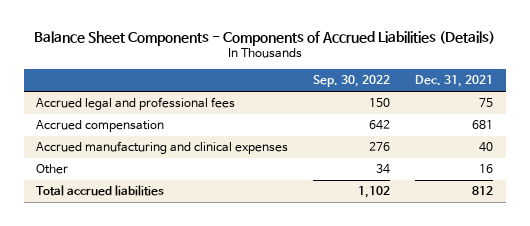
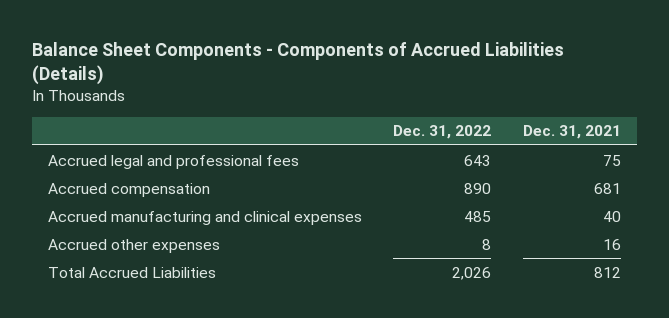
- | Sep. 30, 2022 | Dec. 31, 2021
+ | Dec. 31, 2022 | Dec. 31, 2021
- Other | 34 | 16
- Total accrued liabilities | 1,102 | 812
+ Accrued other expenses | 8 | 16
+ Total Accrued Liabilities | 2,026 | 812

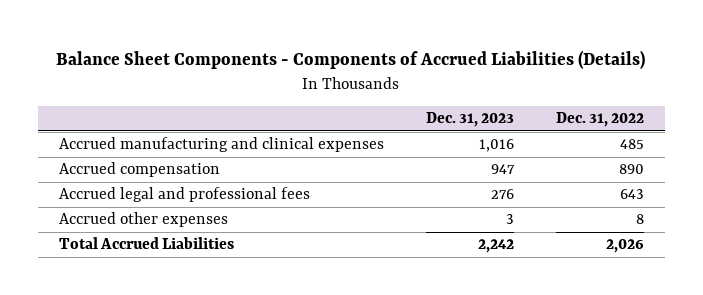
- | Dec. 31, 2022 | Dec. 31, 2021
+ | Dec. 31, 2023 | Dec. 31, 2022
moved down: Accrued compensation | 947 | 890
moved down: Accrued legal and professional fees | 276 | 643

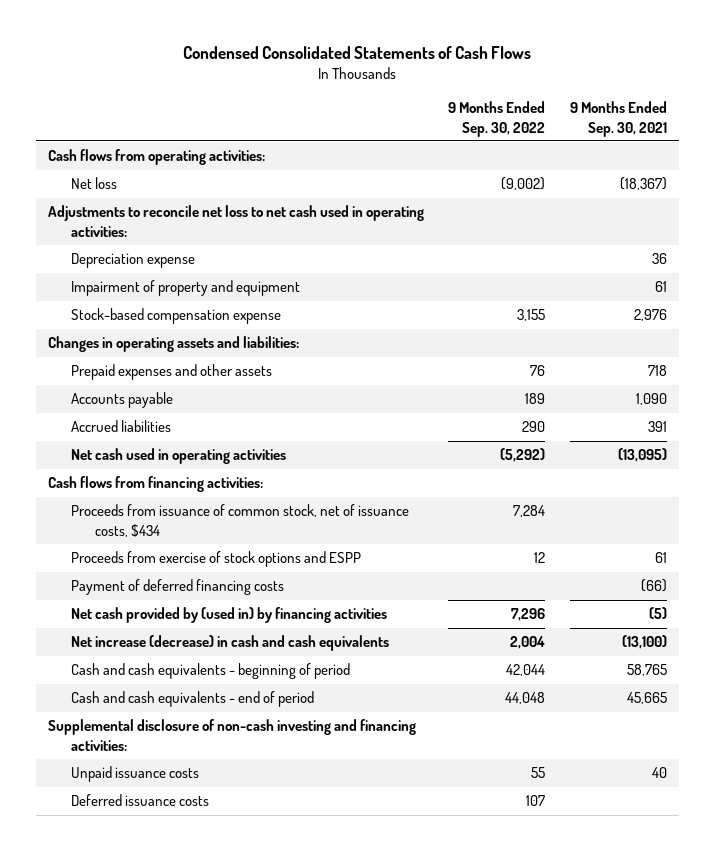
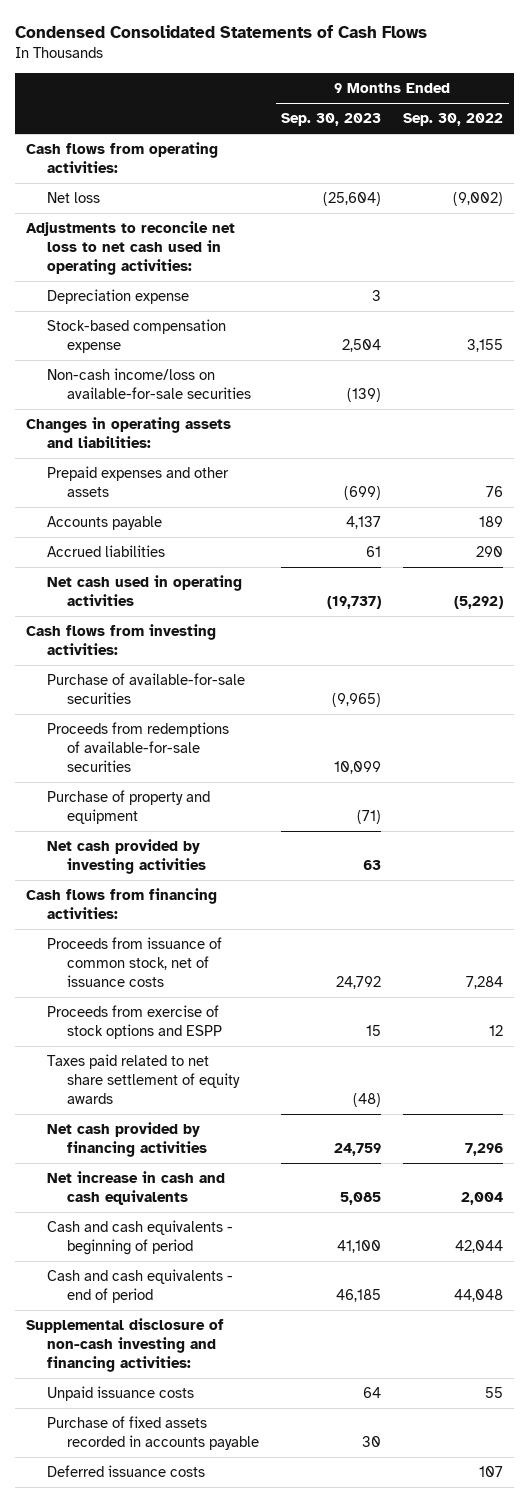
- | 9 Months Ended Sep. 30, 2022 | 9 Months Ended Sep. 30, 2021
+ | 9 Months Ended Sep. 30, 2023 | 9 Months Ended Sep. 30, 2022
- Impairment of property and equipment | | 61
+ Non-cash income/loss on available-for-sale securities | (139) |
+ Cash flows from investing activities:
+ Purchase of available-for-sale securities | (9,965) |
+ Proceeds from redemptions of available-for-sale securities | 10,099 |
+ Purchase of property and equipment | (71) |
+ Net cash provided by investing activities | 63 |
- Proceeds from issuance of common stock, net of issuance costs, $434 | 7,284 |
+ Proceeds from issuance of common stock, net of issuance costs | 24,792 | 7,284
- Payment of deferred financing costs | | (66)
- Net cash provided by (used in) by financing activities | 7,296 | (5)
- Net increase (decrease) in cash and cash equivalents | 2,004 | (13,100)
+ Taxes paid related to net share settlement of equity awards | (48) |
+ Net cash provided by financing activities | 24,759 | 7,296
+ Net increase in cash and cash equivalents | 5,085 | 2,004
+ Purchase of fixed assets recorded in accounts payable | 30 |

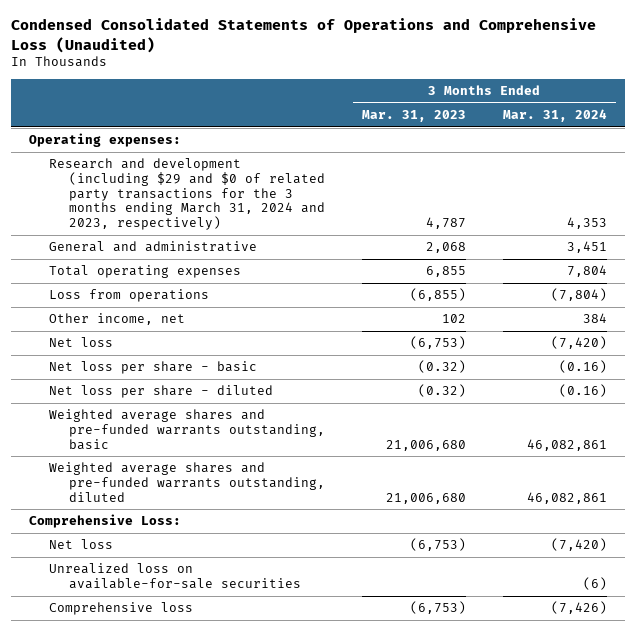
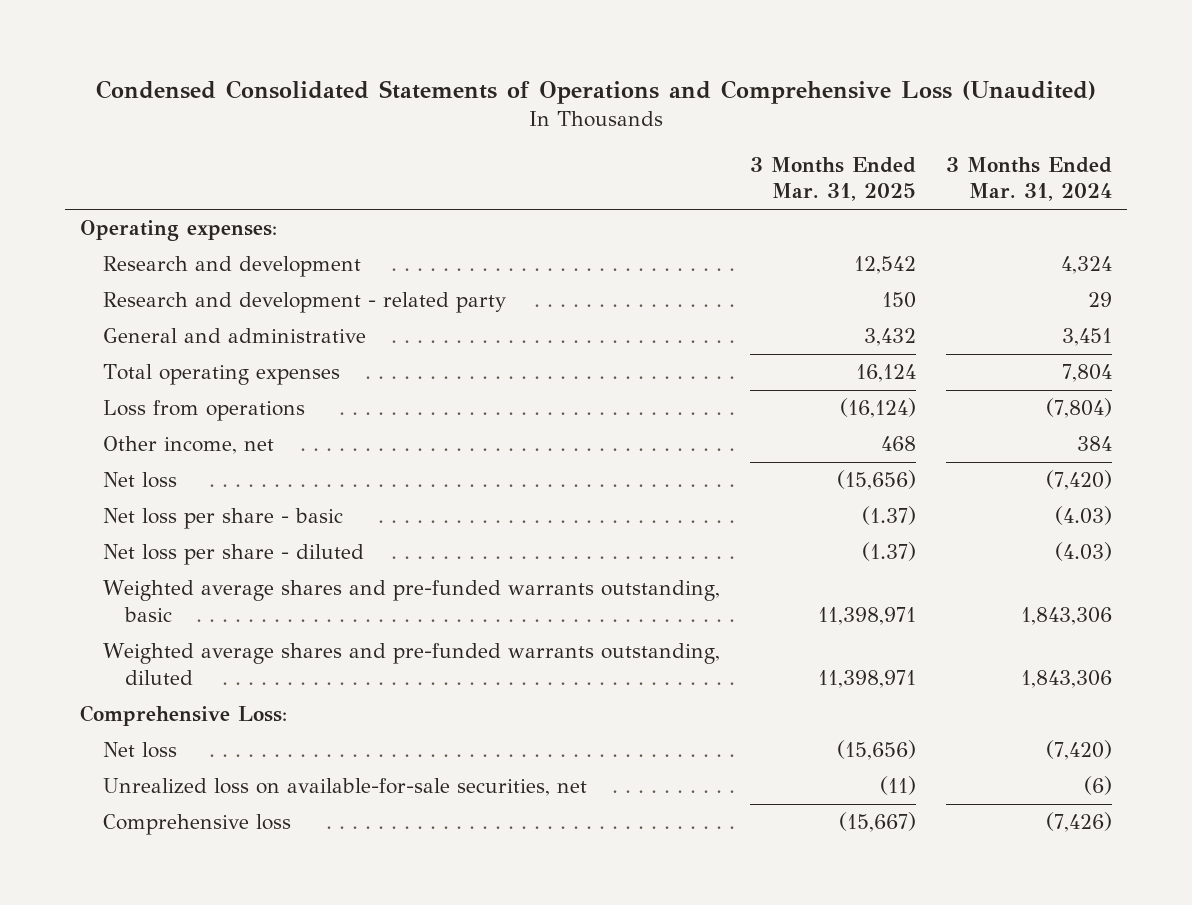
- | 3 Months Ended Mar. 31, 2023 | 3 Months Ended Mar. 31, 2024
+ | 3 Months Ended Mar. 31, 2025 | 3 Months Ended Mar. 31, 2024
- Research and development (including $29 and $0 of related party transactions for the 3 months ending March 31, 2024 and 2023, respectively) | 4,787 | 4,353
+ Research and development | 12,542 | 4,324
+ Research and development - related party | 150 | 29
- Net loss per share - basic | (0.32) | (0.16)
- Net loss per share - diluted | (0.32) | (0.16)
- Weighted average shares and pre-funded warrants outstanding, basic | 21,006,680 | 46,082,861
- Weighted average shares and pre-funded warrants outstanding, diluted | 21,006,680 | 46,082,861
+ Net loss per share - basic | (1.37) | (4.03)
+ Net loss per share - diluted | (1.37) | (4.03)
+ Weighted average shares and pre-funded warrants outstanding, basic | 11,398,971 | 1,843,306
+ Weighted average shares and pre-funded warrants outstanding, diluted | 11,398,971 | 1,843,306
- Unrealized loss on available-for-sale securities | | (6)
+ Unrealized loss on available-for-sale securities, net | (11) | (6)

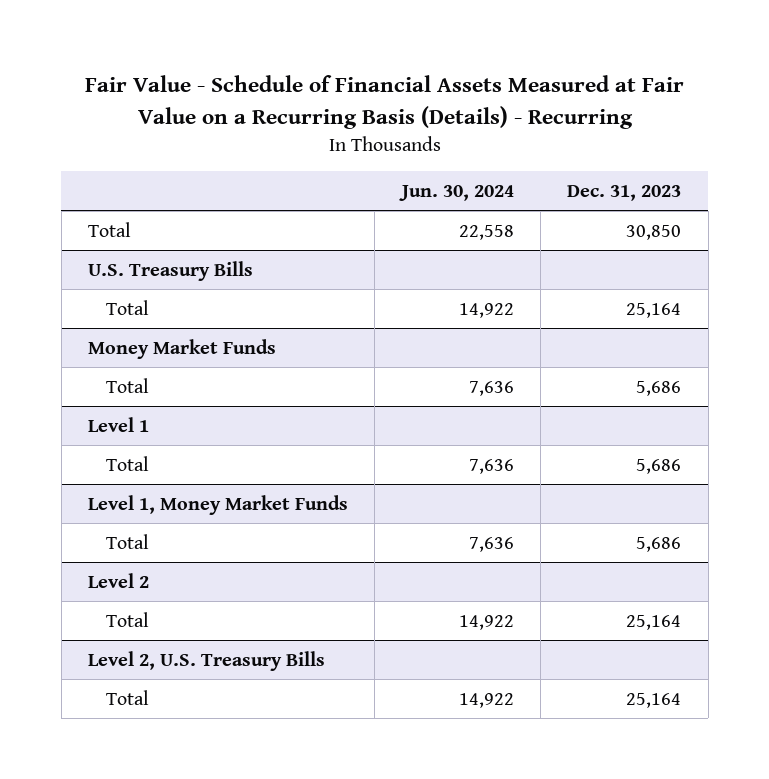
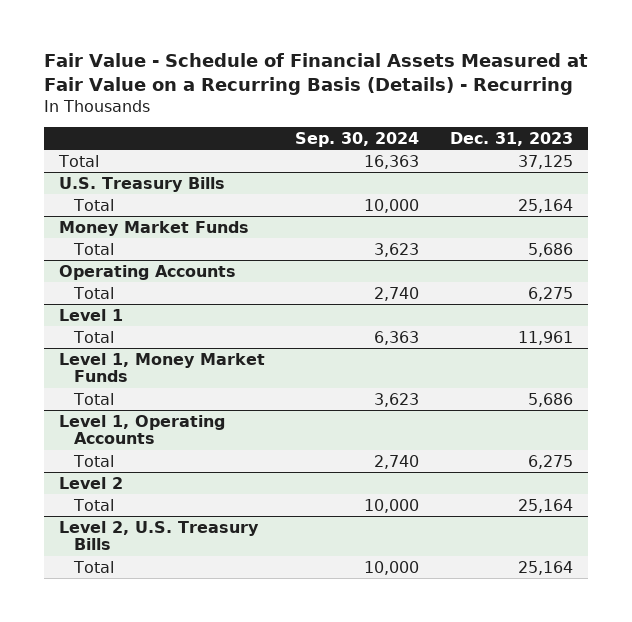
- | Jun. 30, 2024 | Dec. 31, 2023
+ | Sep. 30, 2024 | Dec. 31, 2023
- Total | 22,558 | 30,850
+ Total | 16,363 | 37,125
+ Operating Accounts
+ Total | 2,740 | 6,275
@ Level 1
- Total | 7,636 | 5,686
+ Total | 6,363 | 11,961
+ Level 1, Operating Accounts
+ Total | 2,740 | 6,275

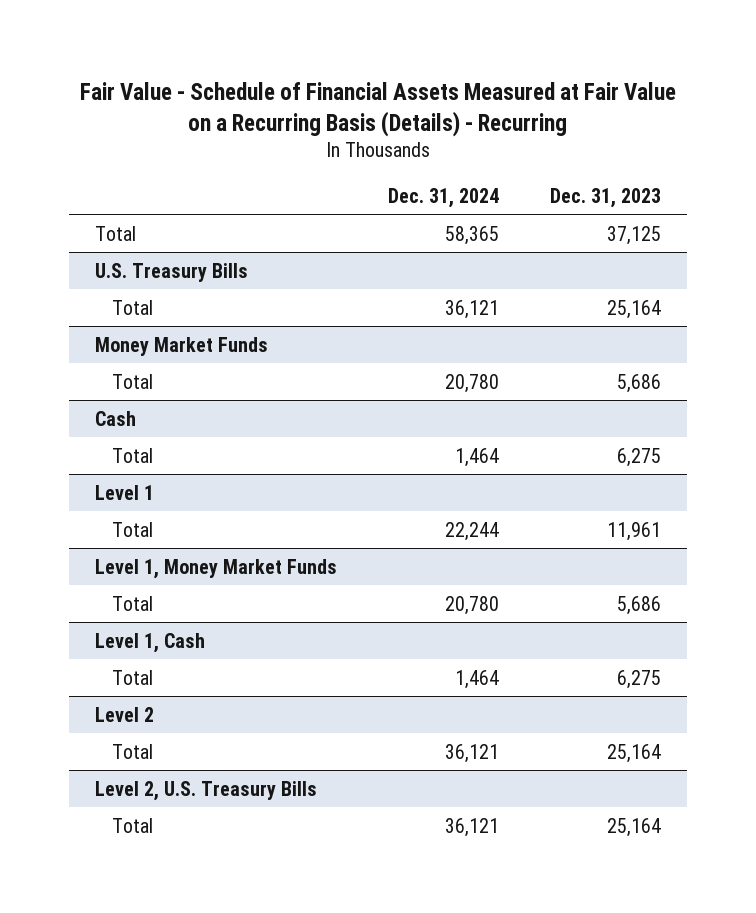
- | Sep. 30, 2024 | Dec. 31, 2023
+ | Dec. 31, 2024 | Dec. 31, 2023
- Operating Accounts
+ Cash
- Level 1, Operating Accounts
+ Level 1, Cash

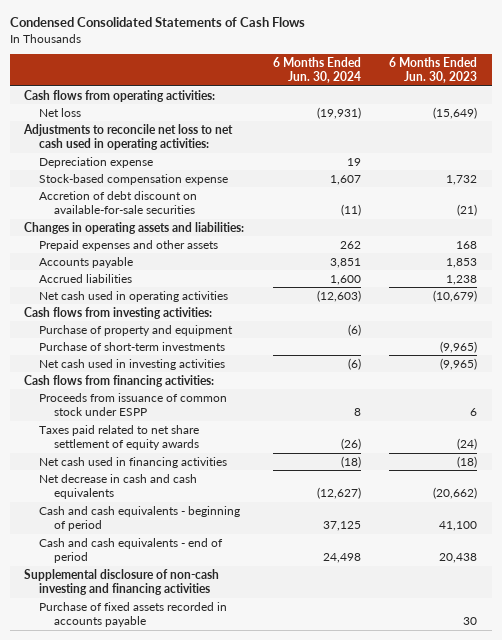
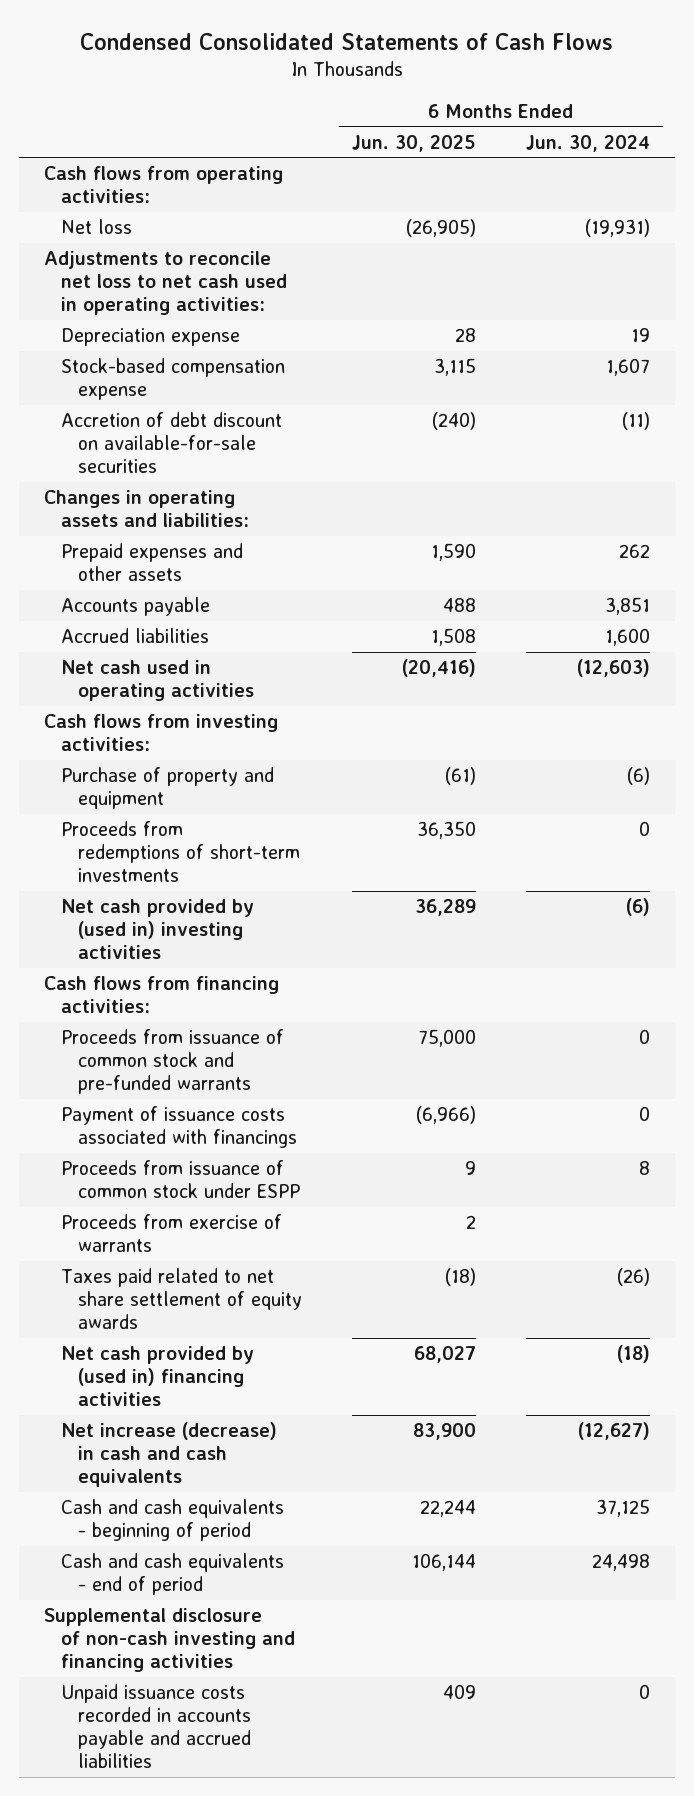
- | 6 Months Ended Jun. 30, 2024 | 6 Months Ended Jun. 30, 2023
+ | 6 Months Ended Jun. 30, 2025 | 6 Months Ended Jun. 30, 2024
- Purchase of short-term investments | | (9,965)
- Net cash used in investing activities | (6) | (9,965)
+ Proceeds from redemptions of short-term investments | 36,350 | 0
+ Net cash provided by (used in) investing activities | 36,289 | (6)
+ Proceeds from issuance of common stock and pre-funded warrants | 75,000 | 0
+ Payment of issuance costs associated with financings | (6,966) | 0
+ Proceeds from exercise of warrants | 2 |
- Net cash used in financing activities | (18) | (18)
- Net decrease in cash and cash equivalents | (12,627) | (20,662)
+ Net cash provided by (used in) financing activities | 68,027 | (18)
+ Net increase (decrease) in cash and cash equivalents | 83,900 | (12,627)
- Purchase of fixed assets recorded in accounts payable | | 30
+ Unpaid issuance costs recorded in accounts payable and accrued liabilities | 409 | 0

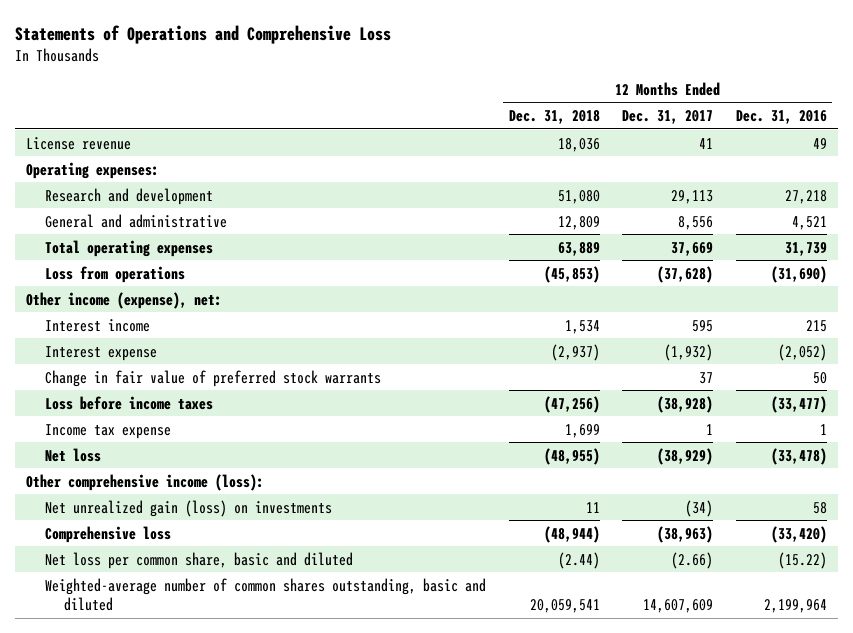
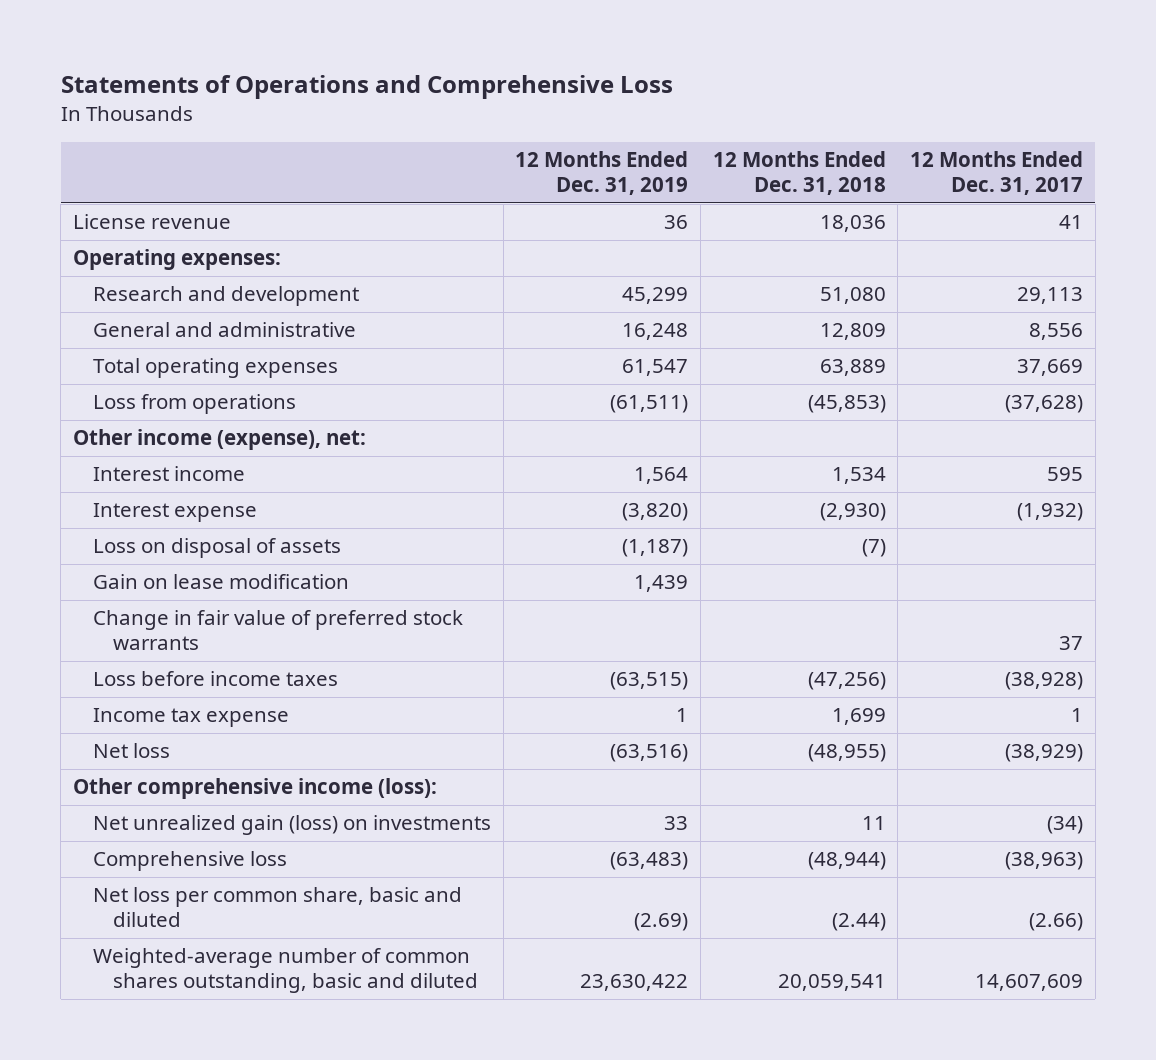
- | 12 Months Ended Dec. 31, 2018 | 12 Months Ended Dec. 31, 2017 | 12 Months Ended Dec. 31, 2016
+ | 12 Months Ended Dec. 31, 2019 | 12 Months Ended Dec. 31, 2018 | 12 Months Ended Dec. 31, 2017
- Interest expense | (2,937) | (1,932) | (2,052)
+ Interest expense | (3,820) | (2,930) | (1,932)
+ Loss on disposal of assets | (1,187) | (7) |
+ Gain on lease modification | 1,439 | |

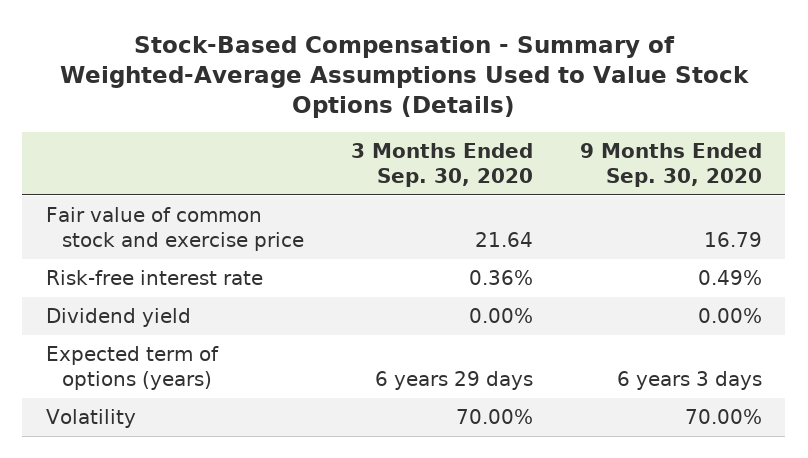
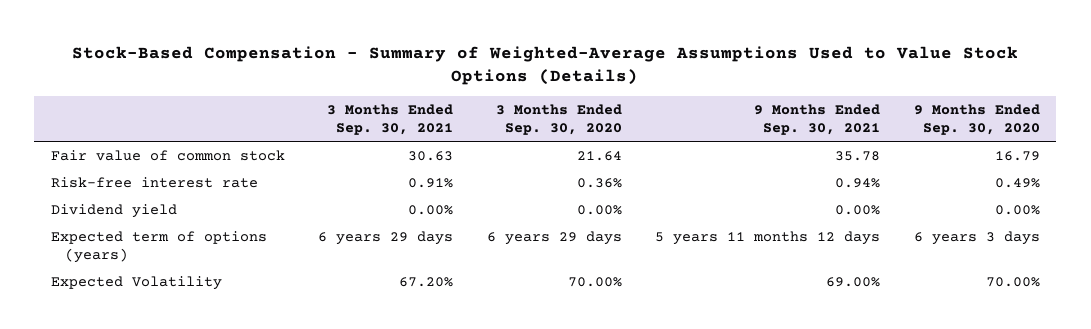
- | 3 Months Ended Sep. 30, 2020 | 9 Months Ended Sep. 30, 2020
+ | 3 Months Ended Sep. 30, 2021 | 3 Months Ended Sep. 30, 2020 | 9 Months Ended Sep. 30, 2021 | 9 Months Ended Sep. 30, 2020
- Fair value of common stock and exercise price | 21.64 | 16.79
+ Fair value of common stock | 30.63 | 21.64 | 35.78 | 16.79
- Volatility | 70.00% | 70.00%
+ Expected Volatility | 67.20% | 70.00% | 69.00% | 70.00%

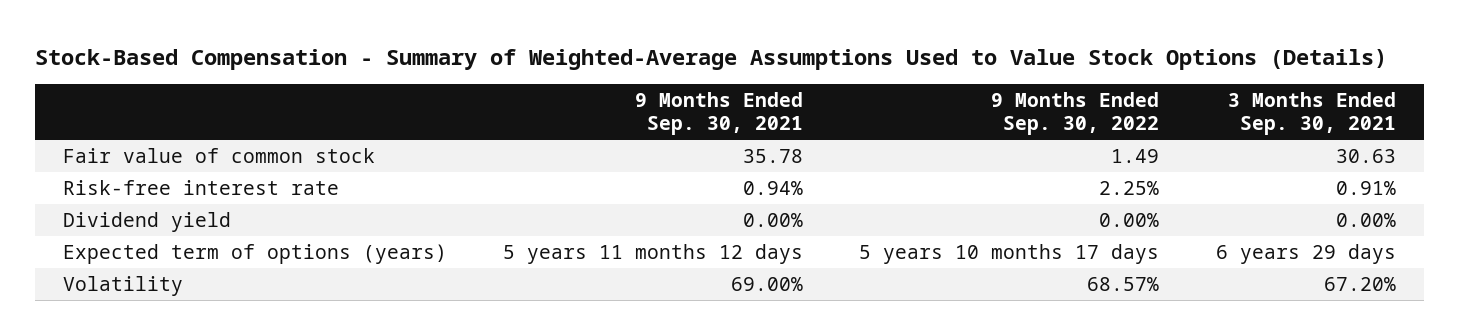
- | 3 Months Ended Sep. 30, 2021 | 3 Months Ended Sep. 30, 2020 | 9 Months Ended Sep. 30, 2021 | 9 Months Ended Sep. 30, 2020
+ | 9 Months Ended Sep. 30, 2021 | 9 Months Ended Sep. 30, 2022 | 3 Months Ended Sep. 30, 2021
- Expected Volatility | 67.20% | 70.00% | 69.00% | 70.00%
+ Volatility | 69.00% | 68.57% | 67.20%

